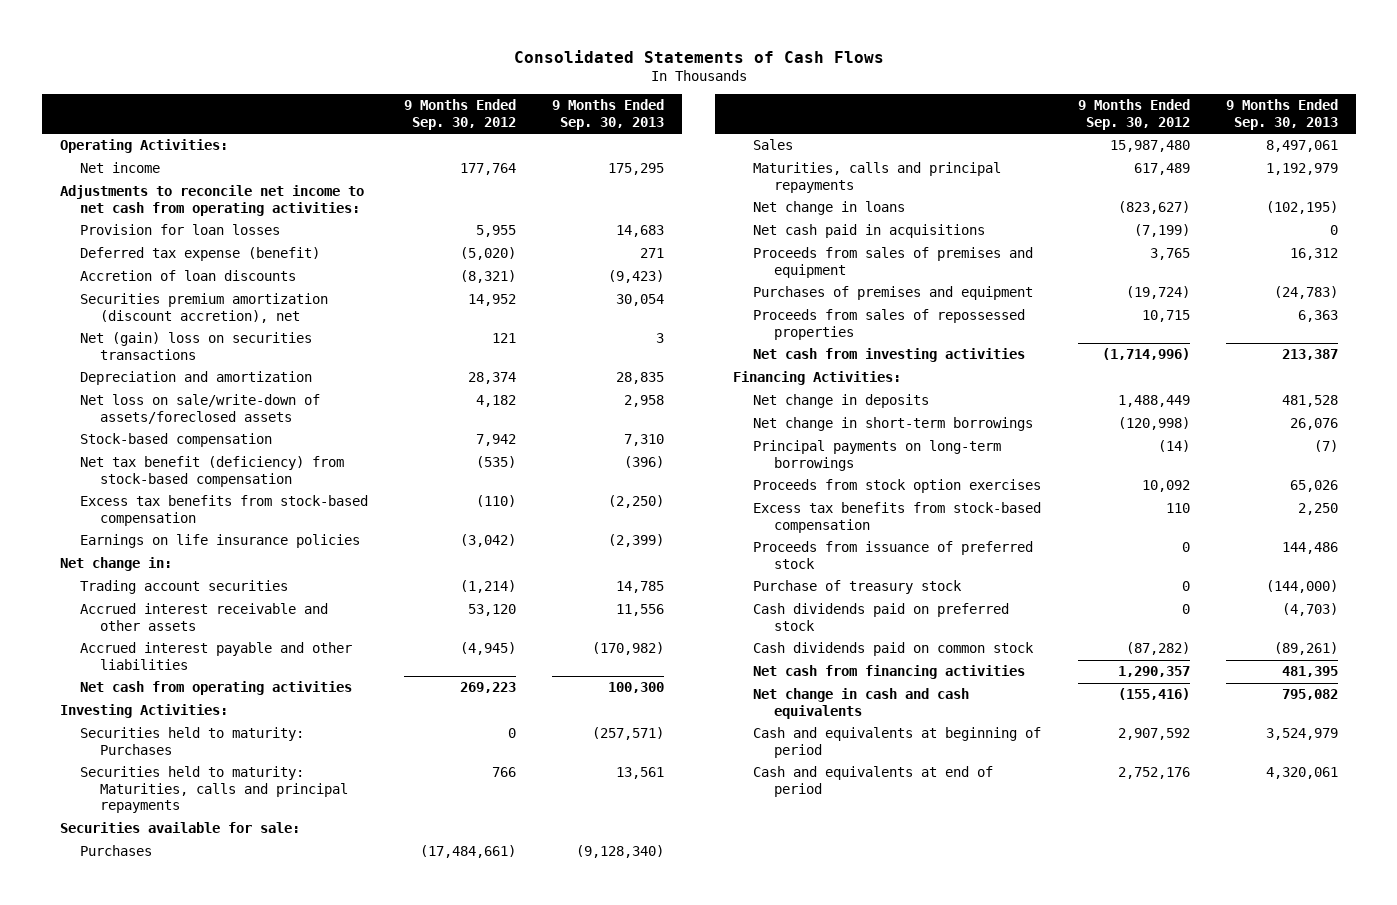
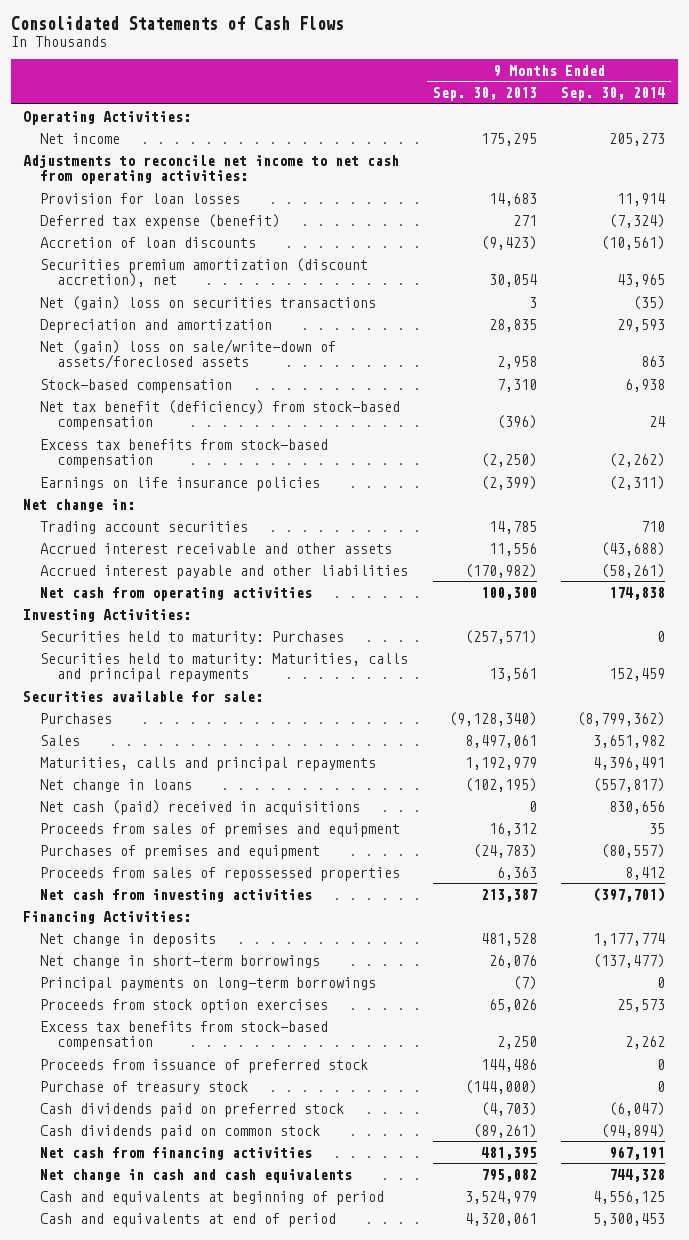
- | 9 Months Ended Sep. 30, 2012 | 9 Months Ended Sep. 30, 2013
+ | 9 Months Ended Sep. 30, 2013 | 9 Months Ended Sep. 30, 2014
- Net loss on sale/write-down of assets/foreclosed assets | 4,182 | 2,958
+ Net (gain) loss on sale/write-down of assets/foreclosed assets | 2,958 | 863
- Net cash paid in acquisitions | (7,199) | 0
+ Net cash (paid) received in acquisitions | 0 | 830,656

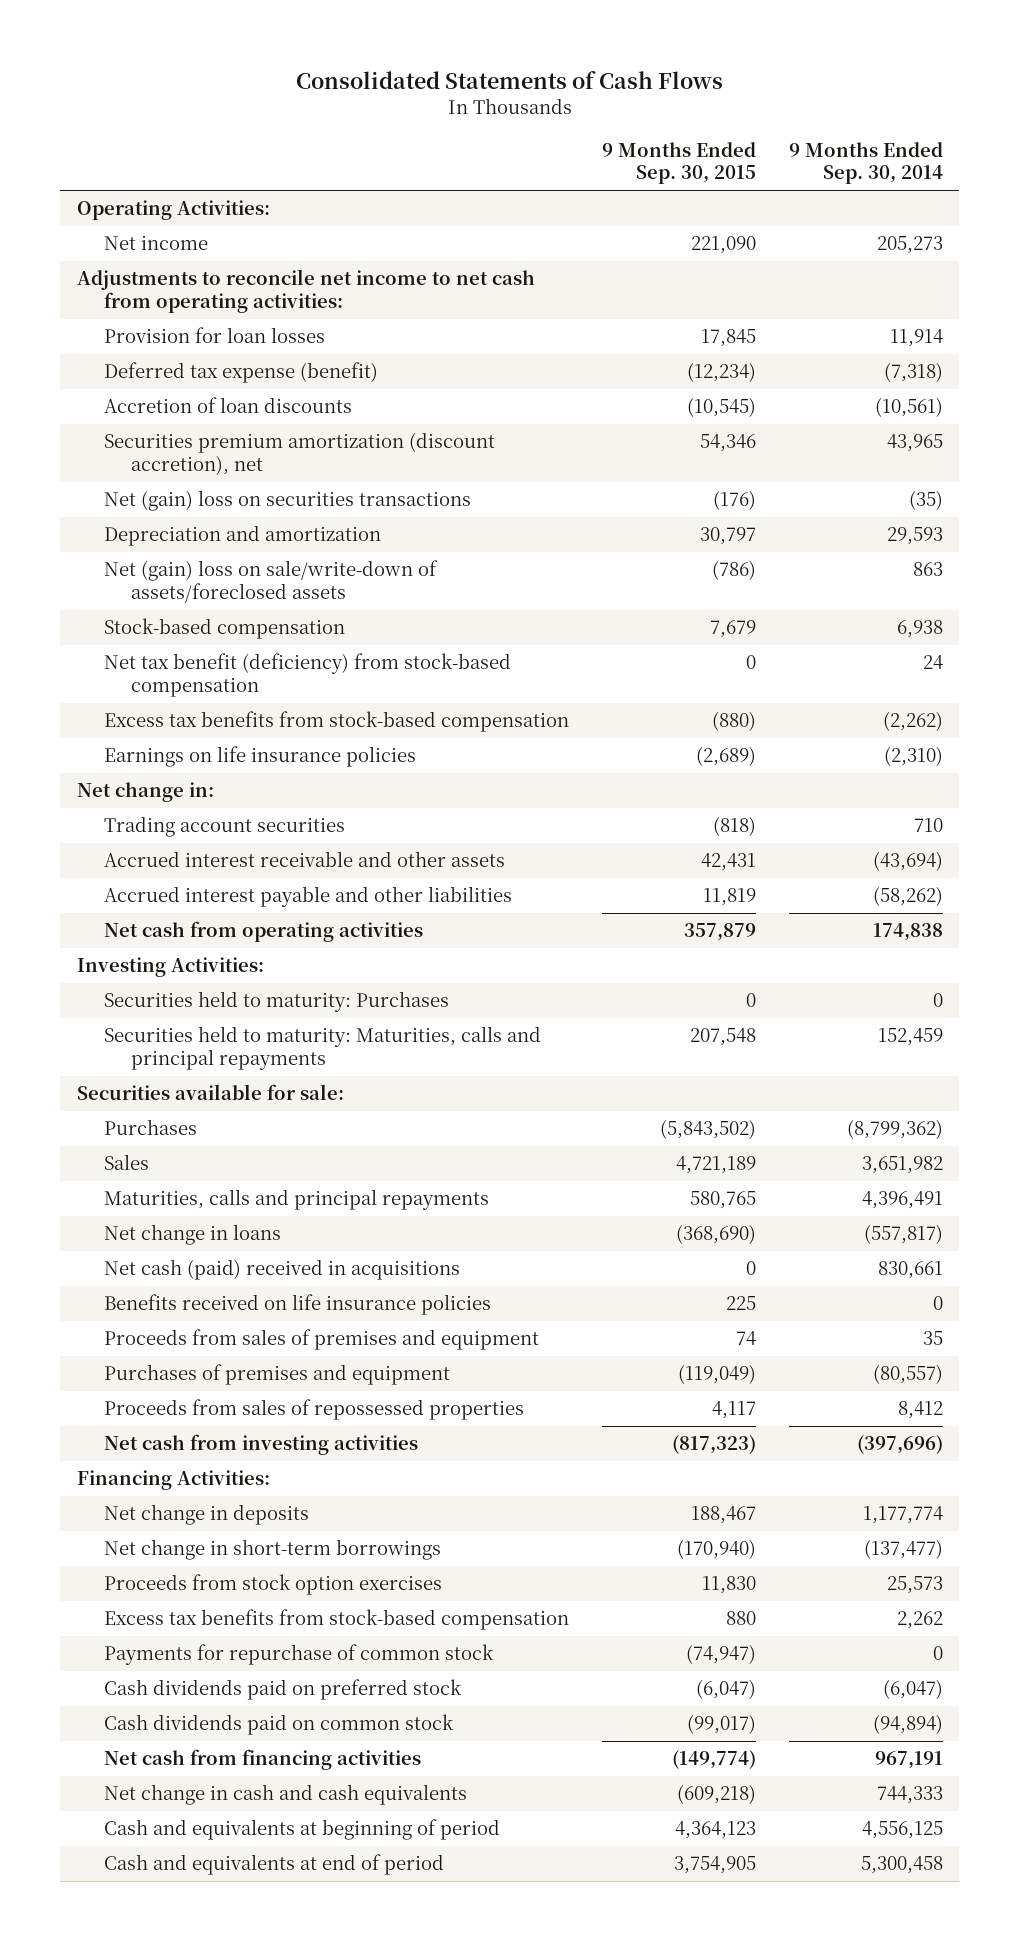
- | 9 Months Ended Sep. 30, 2013 | 9 Months Ended Sep. 30, 2014
+ | 9 Months Ended Sep. 30, 2015 | 9 Months Ended Sep. 30, 2014
- Deferred tax expense (benefit) | 271 | (7,324)
+ Deferred tax expense (benefit) | (12,234) | (7,318)
- Earnings on life insurance policies | (2,399) | (2,311)
+ Earnings on life insurance policies | (2,689) | (2,310)
- Accrued interest receivable and other assets | 11,556 | (43,688)
- Accrued interest payable and other liabilities | (170,982) | (58,261)
+ Accrued interest receivable and other assets | 42,431 | (43,694)
+ Accrued interest payable and other liabilities | 11,819 | (58,262)
- Net cash (paid) received in acquisitions | 0 | 830,656
+ Net cash (paid) received in acquisitions | 0 | 830,661
+ Benefits received on life insurance policies | 225 | 0
- Net cash from investing activities | 213,387 | (397,701)
+ Net cash from investing activities | (817,323) | (397,696)
- Principal payments on long-term borrowings | (7) | 0
- Proceeds from issuance of preferred stock | 144,486 | 0
- Purchase of treasury stock | (144,000) | 0
+ Payments for repurchase of common stock | (74,947) | 0
- Net change in cash and cash equivalents | 795,082 | 744,328
+ Net change in cash and cash equivalents | (609,218) | 744,333
- Cash and equivalents at end of period | 4,320,061 | 5,300,453
+ Cash and equivalents at end of period | 3,754,905 | 5,300,458

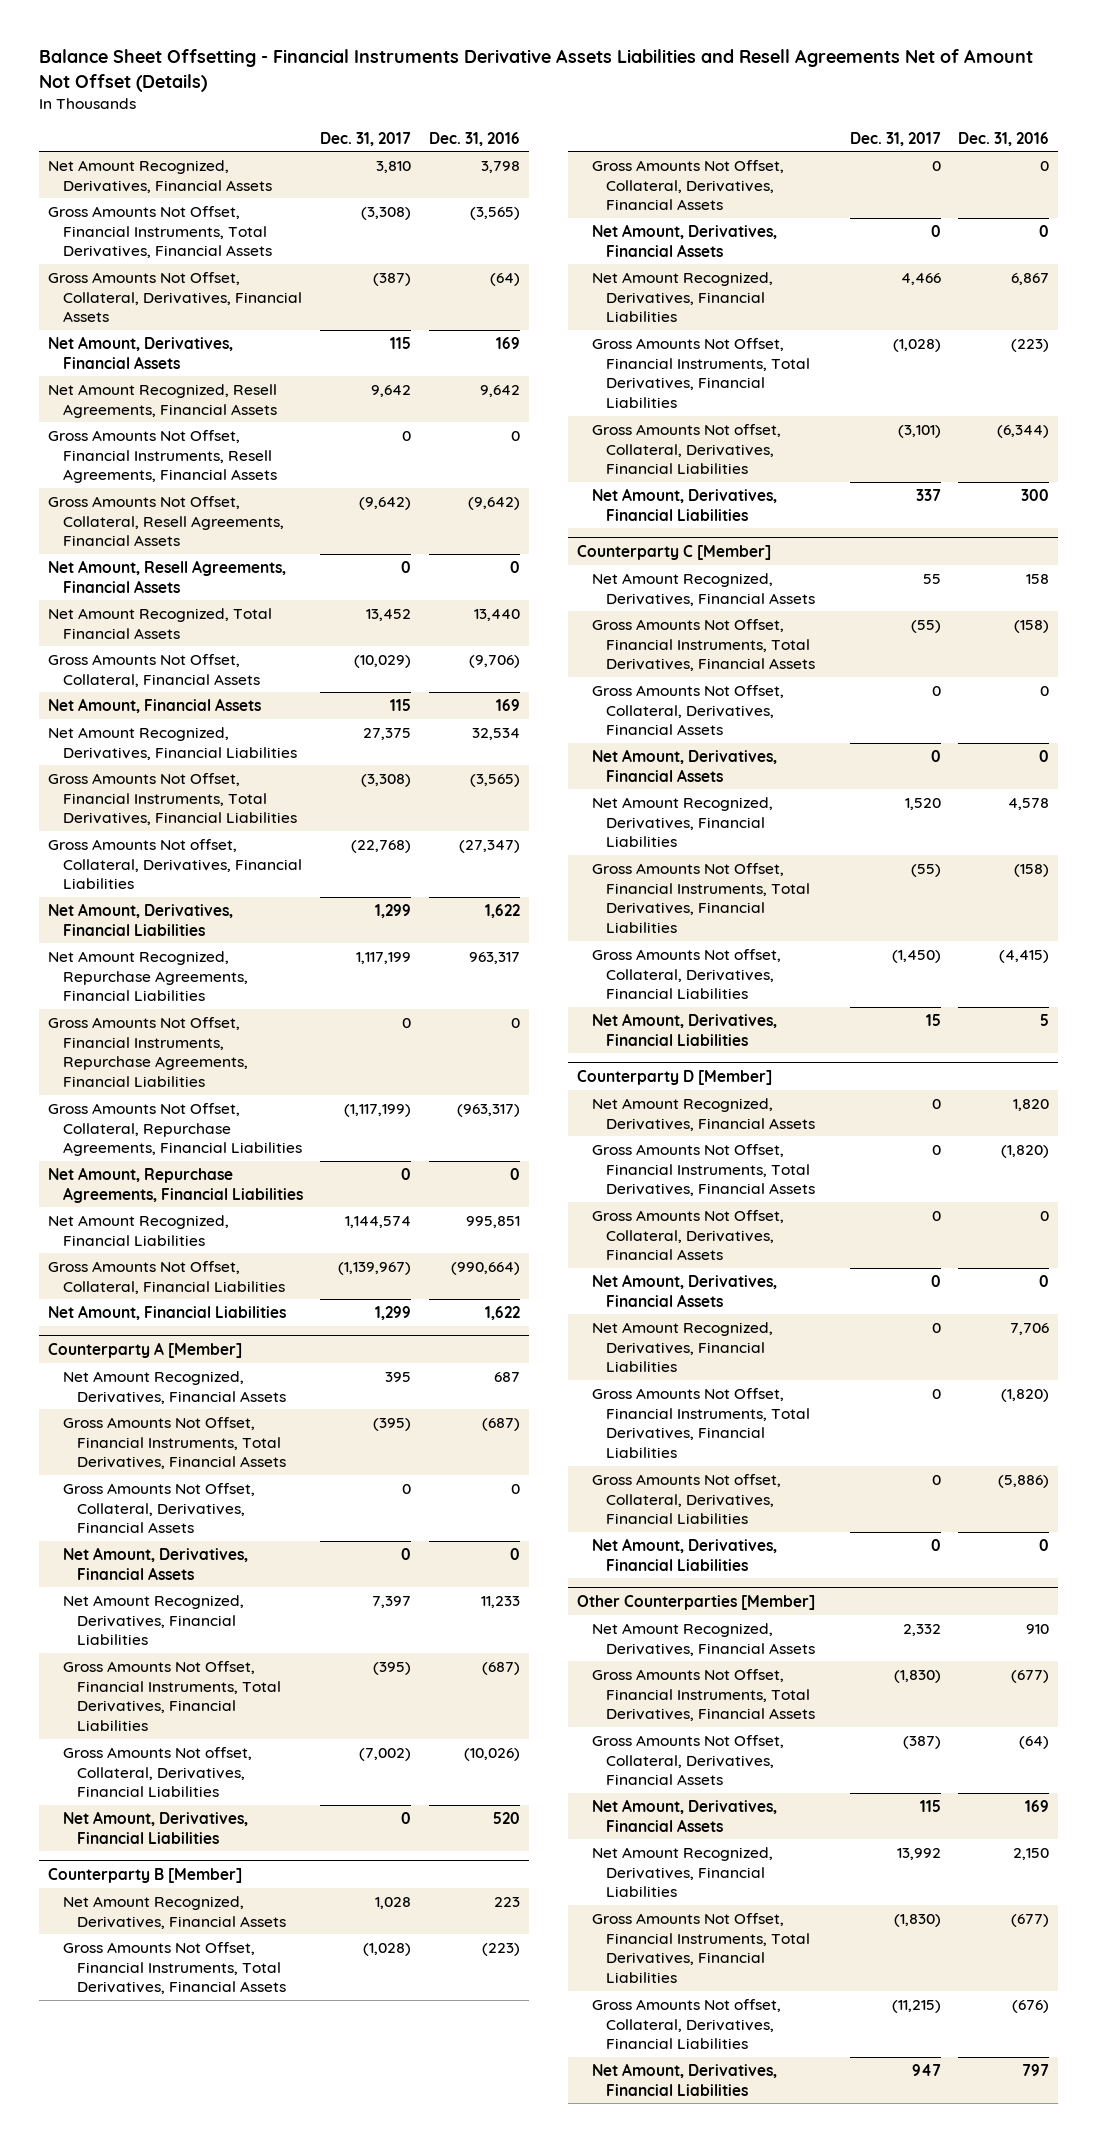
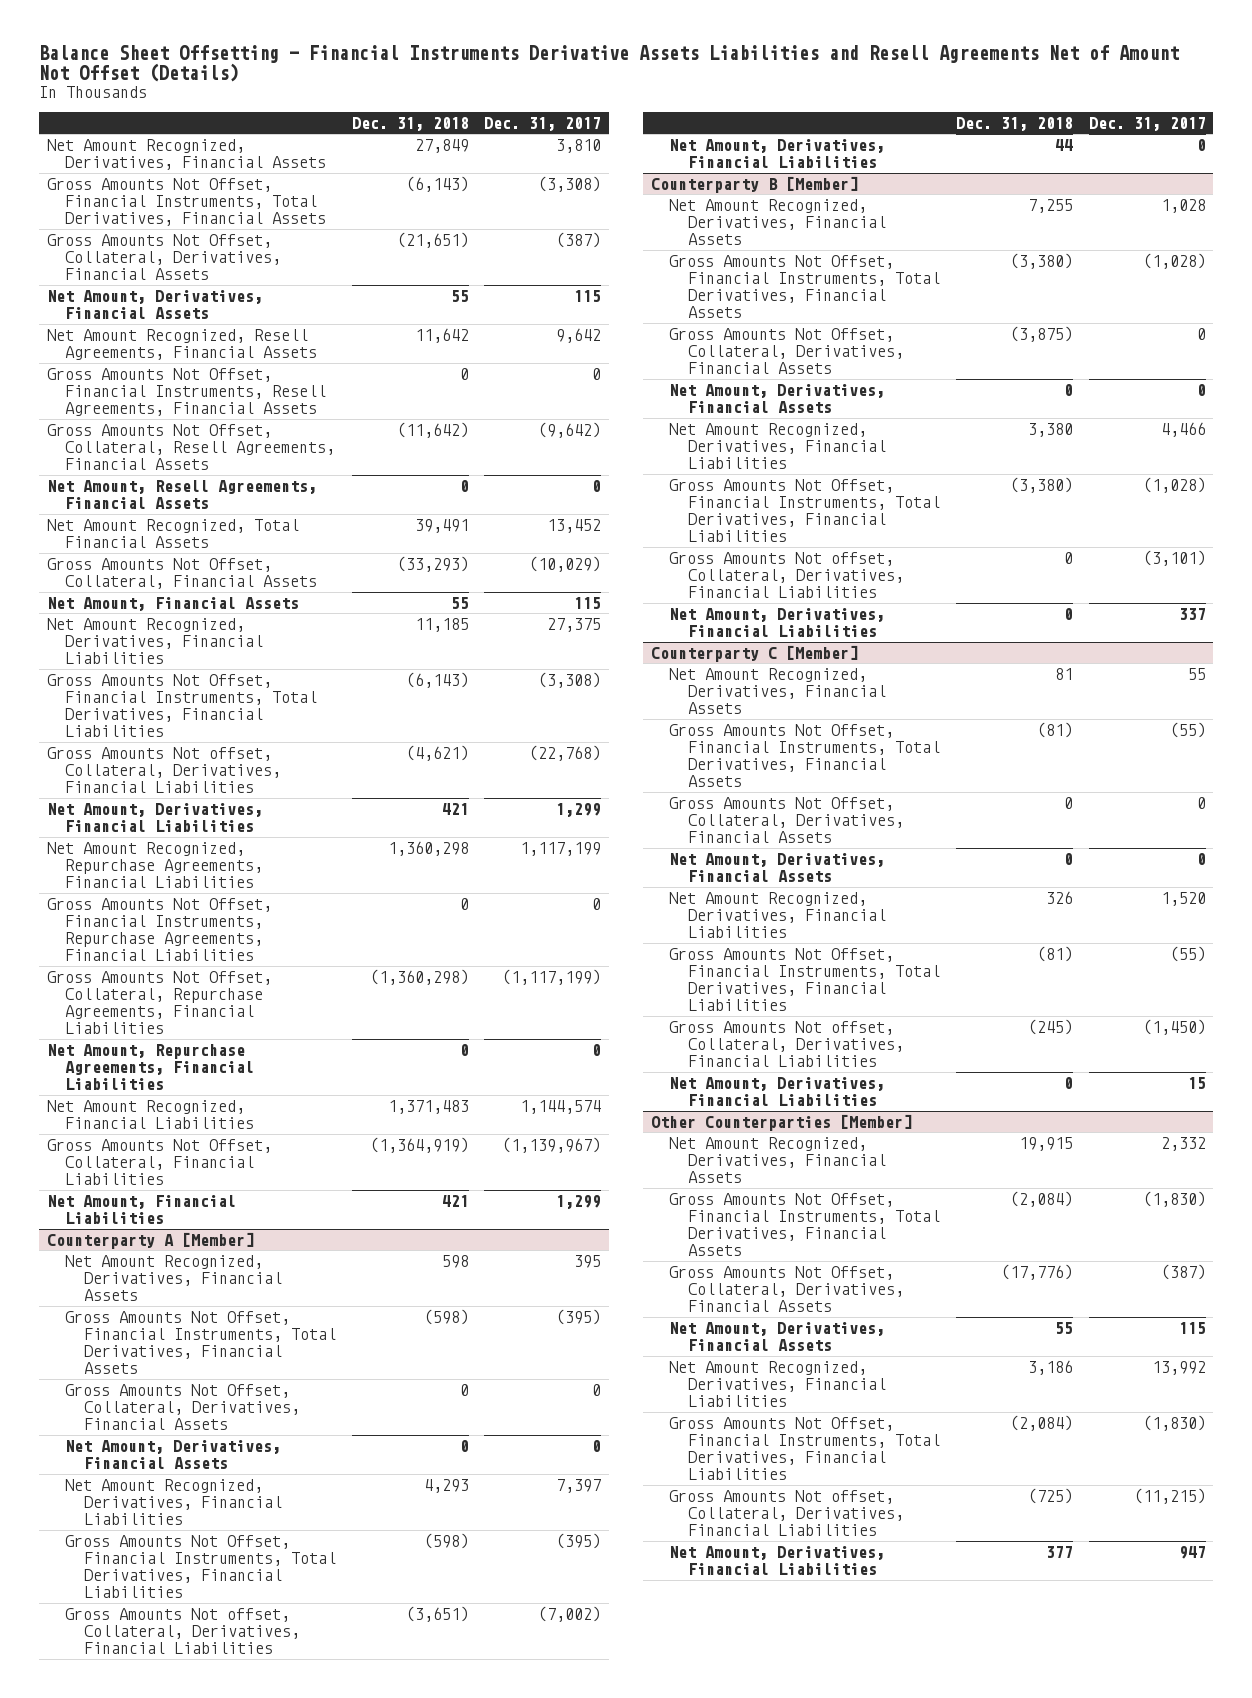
- | Dec. 31, 2017 | Dec. 31, 2016
+ | Dec. 31, 2018 | Dec. 31, 2017
- Counterparty D [Member]
- Net Amount Recognized, Derivatives, Financial Assets | 0 | 1,820
- Gross Amounts Not Offset, Financial Instruments, Total Derivatives, Financial Assets | 0 | (1,820)
- Gross Amounts Not Offset, Collateral, Derivatives, Financial Assets | 0 | 0
- Net Amount, Derivatives, Financial Assets | 0 | 0
- Net Amount Recognized, Derivatives, Financial Liabilities | 0 | 7,706
- Gross Amounts Not Offset, Financial Instruments, Total Derivatives, Financial Liabilities | 0 | (1,820)
- Gross Amounts Not offset, Collateral, Derivatives, Financial Liabilities | 0 | (5,886)
- Net Amount, Derivatives, Financial Liabilities | 0 | 0

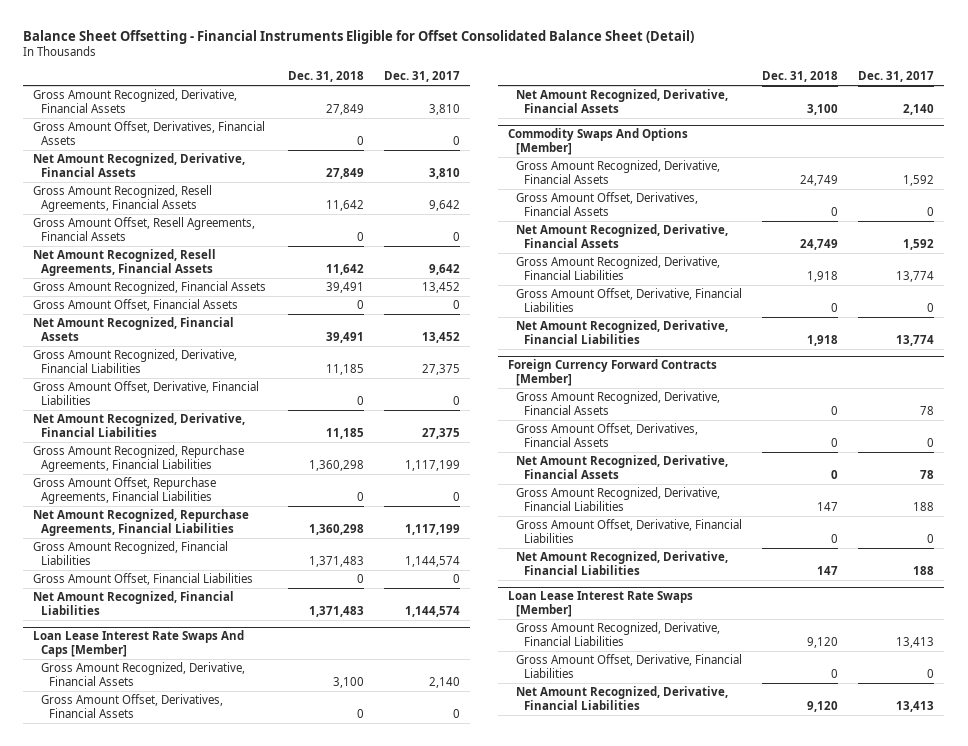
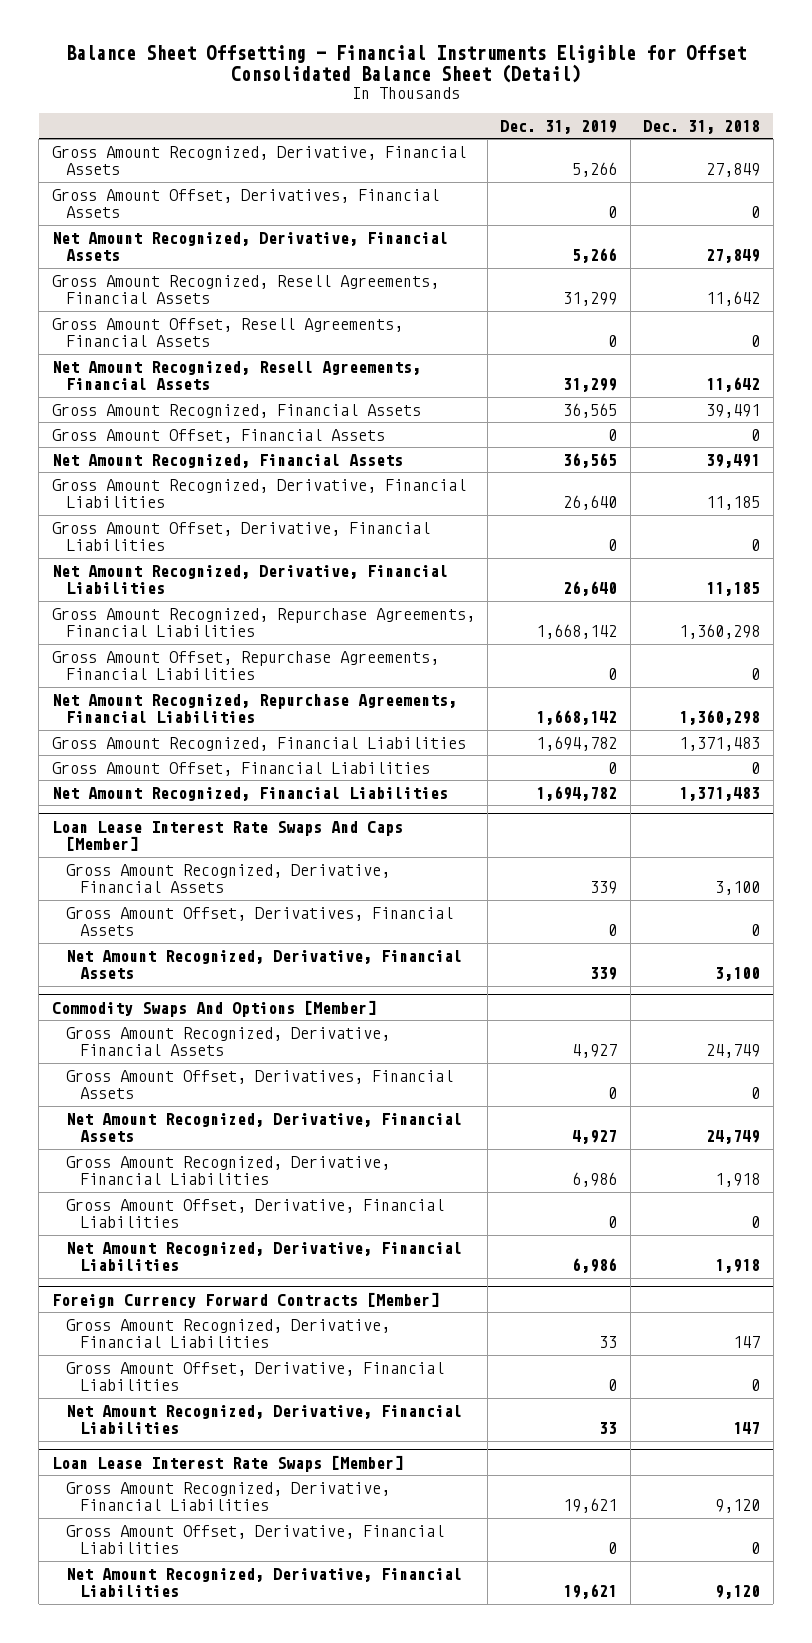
- | Dec. 31, 2018 | Dec. 31, 2017
+ | Dec. 31, 2019 | Dec. 31, 2018
@ Foreign Currency Forward Contracts [Member]
- Gross Amount Recognized, Derivative, Financial Assets | 0 | 78
- Gross Amount Offset, Derivatives, Financial Assets | 0 | 0
- Net Amount Recognized, Derivative, Financial Assets | 0 | 78

